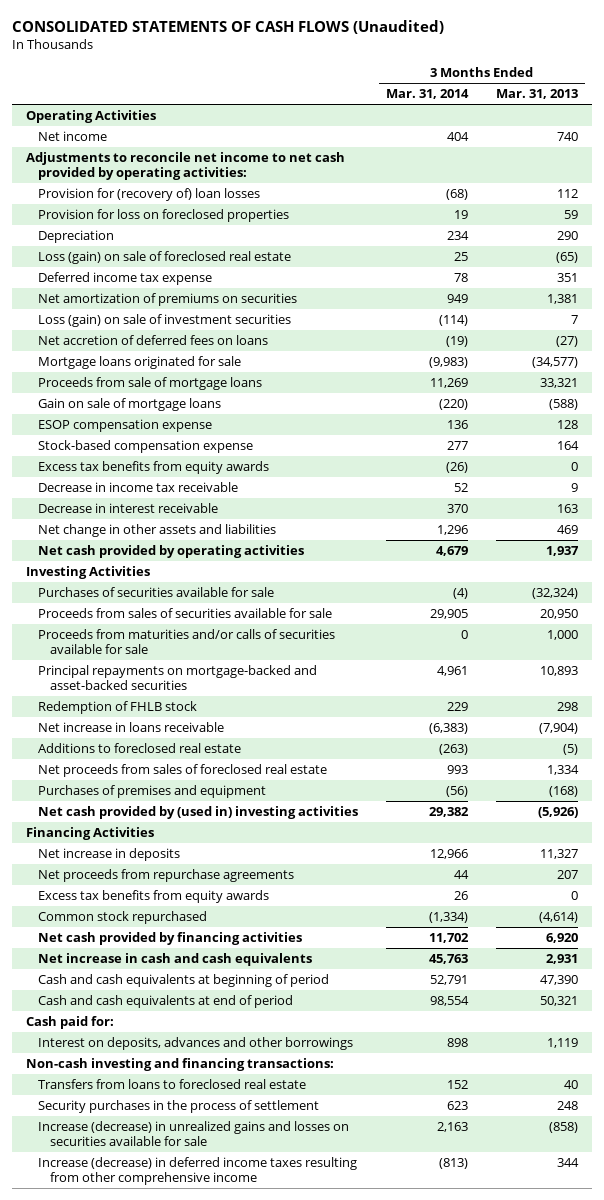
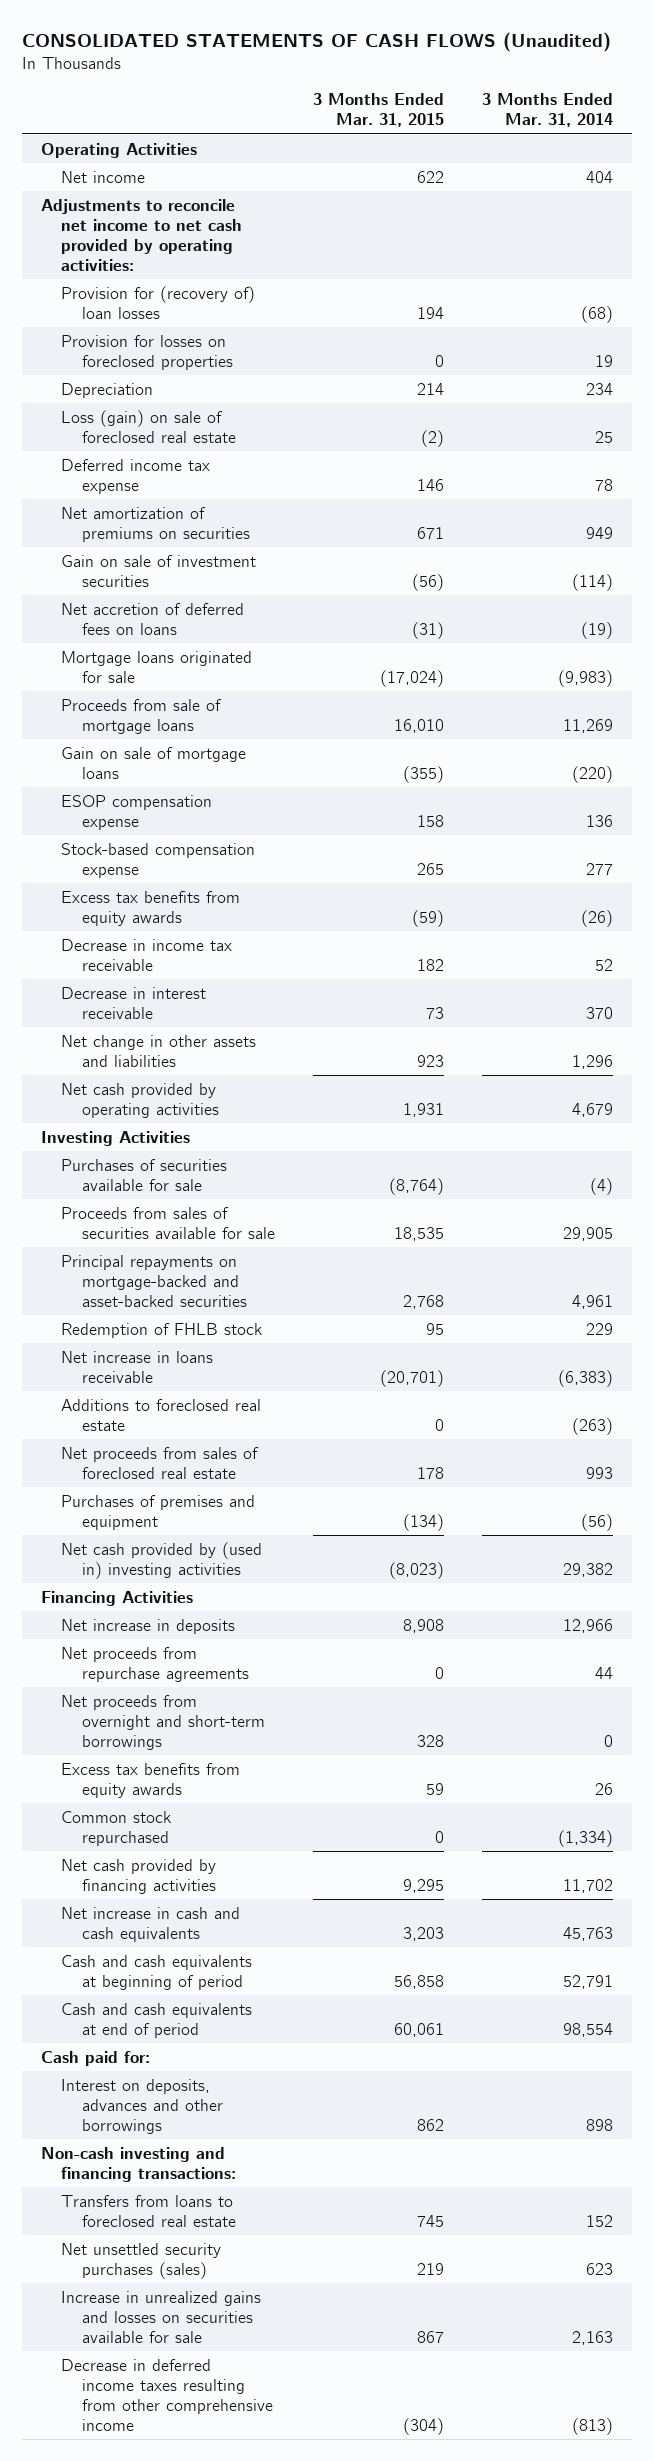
- | 3 Months Ended Mar. 31, 2014 | 3 Months Ended Mar. 31, 2013
+ | 3 Months Ended Mar. 31, 2015 | 3 Months Ended Mar. 31, 2014
- Provision for loss on foreclosed properties | 19 | 59
+ Provision for losses on foreclosed properties | 0 | 19
- Loss (gain) on sale of investment securities | (114) | 7
+ Gain on sale of investment securities | (56) | (114)
- Proceeds from maturities and/or calls of securities available for sale | 0 | 1,000
+ Net proceeds from overnight and short-term borrowings | 328 | 0
- Security purchases in the process of settlement | 623 | 248
- Increase (decrease) in unrealized gains and losses on securities available for sale | 2,163 | (858)
- Increase (decrease) in deferred income taxes resulting from other comprehensive income | (813) | 344
+ Net unsettled security purchases (sales) | 219 | 623
+ Increase in unrealized gains and losses on securities available for sale | 867 | 2,163
+ Decrease in deferred income taxes resulting from other comprehensive income | (304) | (813)

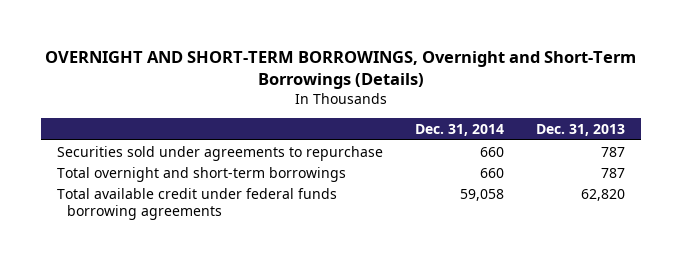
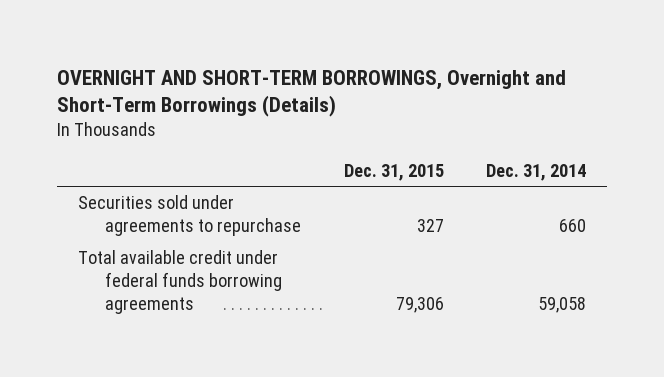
- | Dec. 31, 2014 | Dec. 31, 2013
+ | Dec. 31, 2015 | Dec. 31, 2014
- Total overnight and short-term borrowings | 660 | 787

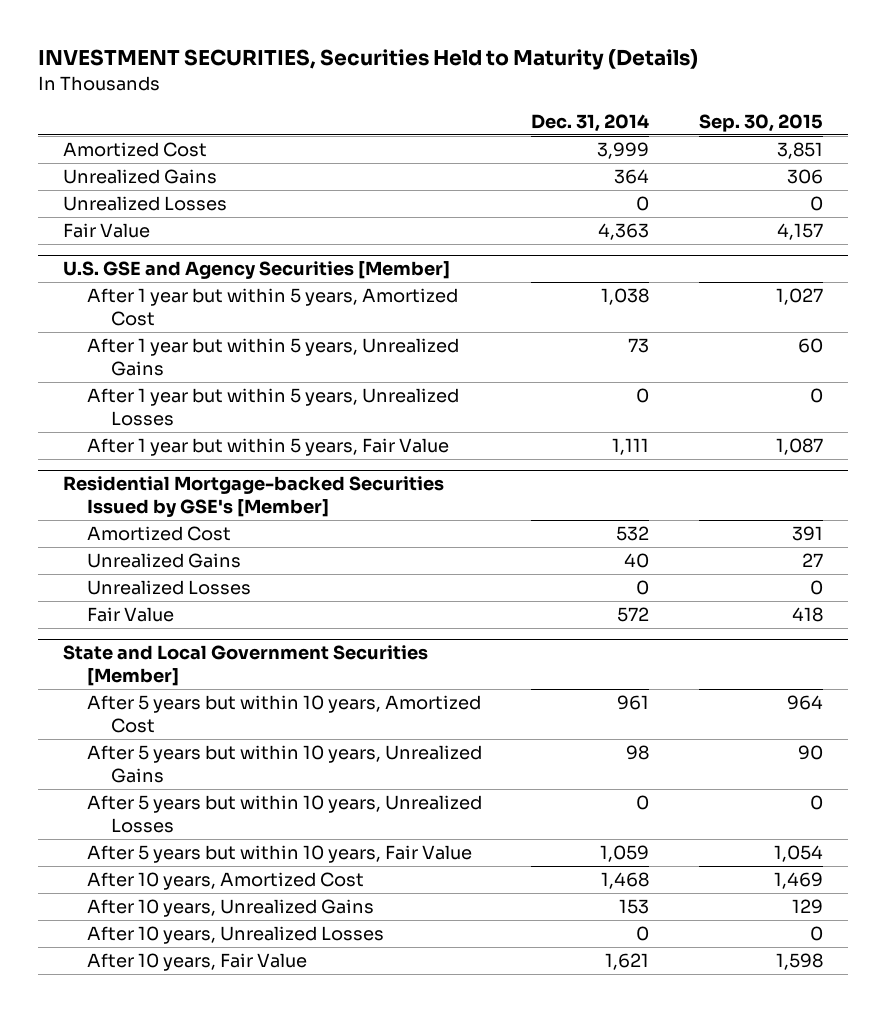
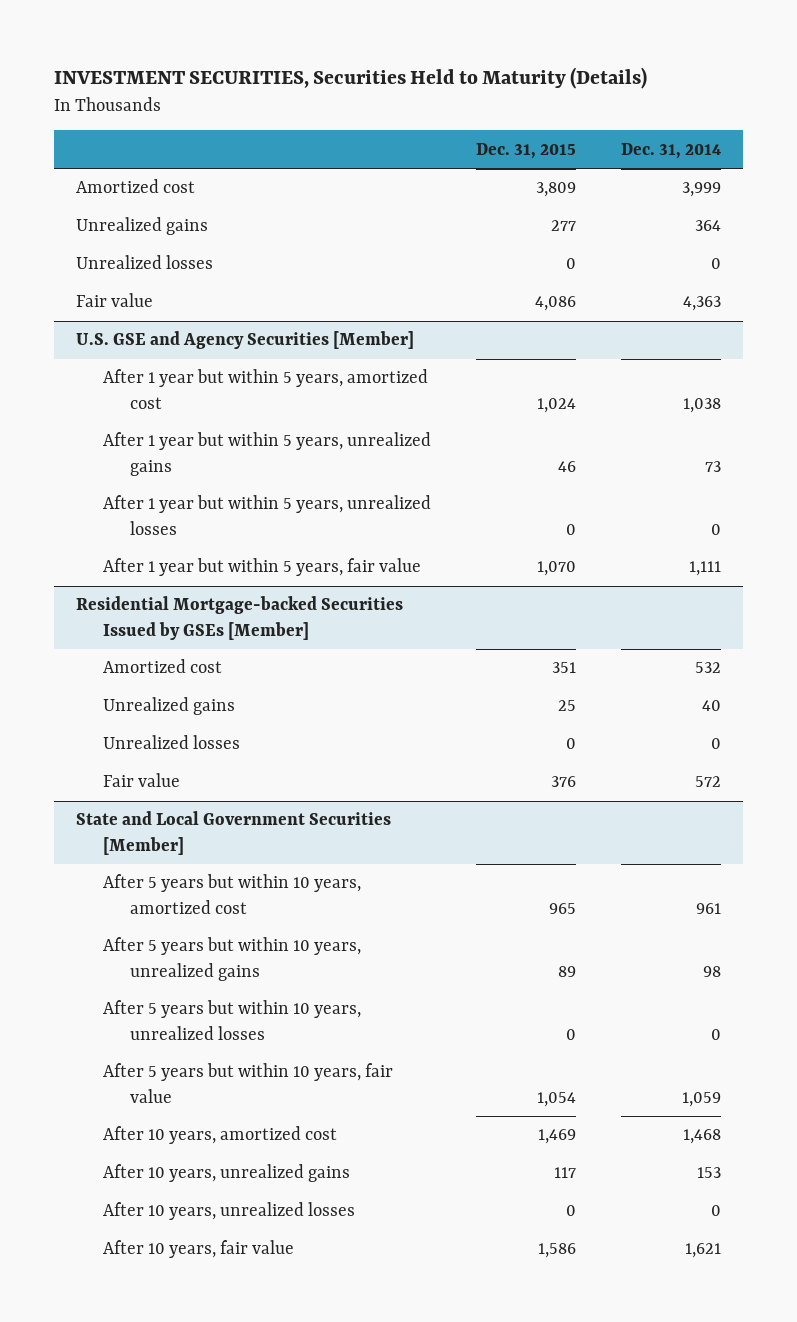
- | Dec. 31, 2014 | Sep. 30, 2015
+ | Dec. 31, 2015 | Dec. 31, 2014
- Amortized Cost | 3,999 | 3,851
- Unrealized Gains | 364 | 306
- Unrealized Losses | 0 | 0
- Fair Value | 4,363 | 4,157
+ Amortized cost | 3,809 | 3,999
+ Unrealized gains | 277 | 364
+ Unrealized losses | 0 | 0
+ Fair value | 4,086 | 4,363
@ U.S. GSE and Agency Securities [Member]
- After 1 year but within 5 years, Amortized Cost | 1,038 | 1,027
- After 1 year but within 5 years, Unrealized Gains | 73 | 60
- After 1 year but within 5 years, Unrealized Losses | 0 | 0
- After 1 year but within 5 years, Fair Value | 1,111 | 1,087
- Residential Mortgage-backed Securities Issued by GSE's [Member]
- Amortized Cost | 532 | 391
- Unrealized Gains | 40 | 27
- Unrealized Losses | 0 | 0
- Fair Value | 572 | 418
@ U.S. GSE and Agency Securities [Member]
+ After 1 year but within 5 years, amortized cost | 1,024 | 1,038
+ After 1 year but within 5 years, unrealized gains | 46 | 73
+ After 1 year but within 5 years, unrealized losses | 0 | 0
+ After 1 year but within 5 years, fair value | 1,070 | 1,111
+ Residential Mortgage-backed Securities Issued by GSEs [Member]
+ Amortized cost | 351 | 532
+ Unrealized gains | 25 | 40
+ Unrealized losses | 0 | 0
+ Fair value | 376 | 572
@ State and Local Government Securities [Member]
- After 5 years but within 10 years, Amortized Cost | 961 | 964
- After 5 years but within 10 years, Unrealized Gains | 98 | 90
- After 5 years but within 10 years, Unrealized Losses | 0 | 0
- After 5 years but within 10 years, Fair Value | 1,059 | 1,054
- After 10 years, Amortized Cost | 1,468 | 1,469
- After 10 years, Unrealized Gains | 153 | 129
- After 10 years, Unrealized Losses | 0 | 0
- After 10 years, Fair Value | 1,621 | 1,598
+ After 5 years but within 10 years, amortized cost | 965 | 961
+ After 5 years but within 10 years, unrealized gains | 89 | 98
+ After 5 years but within 10 years, unrealized losses | 0 | 0
+ After 5 years but within 10 years, fair value | 1,054 | 1,059
+ After 10 years, amortized cost | 1,469 | 1,468
+ After 10 years, unrealized gains | 117 | 153
+ After 10 years, unrealized losses | 0 | 0
+ After 10 years, fair value | 1,586 | 1,621

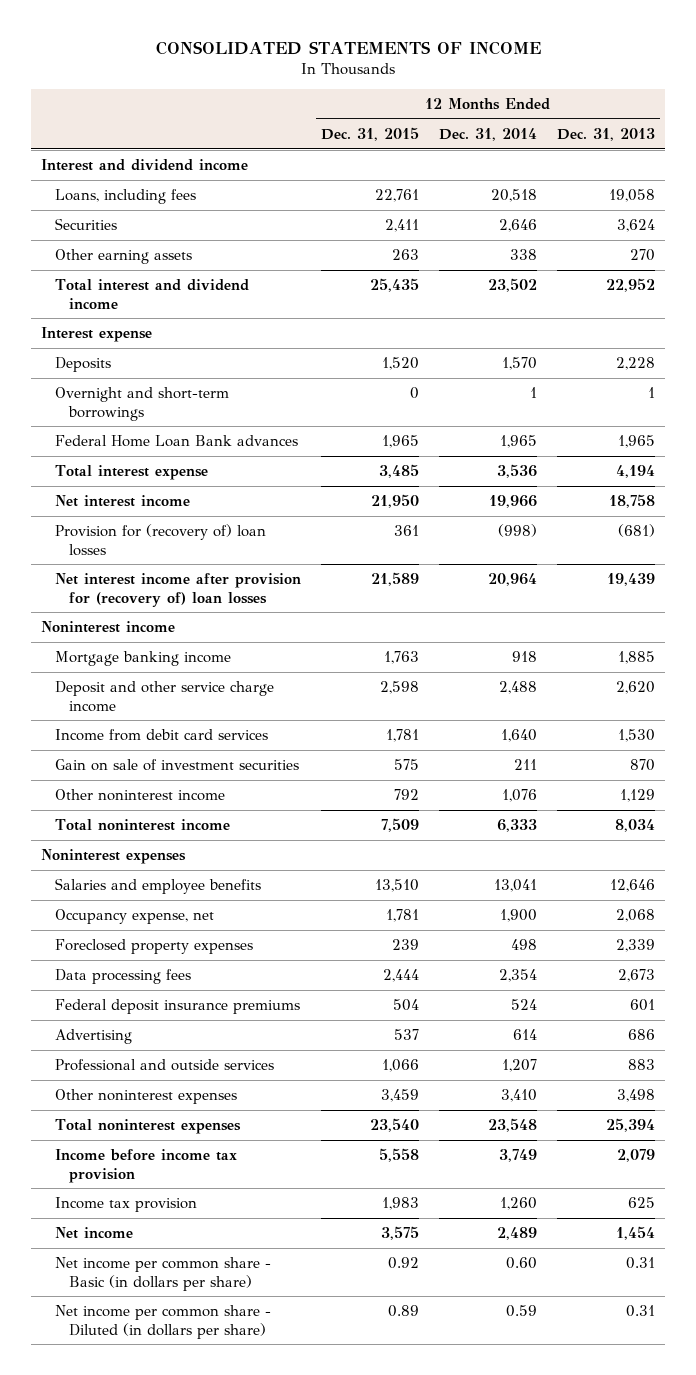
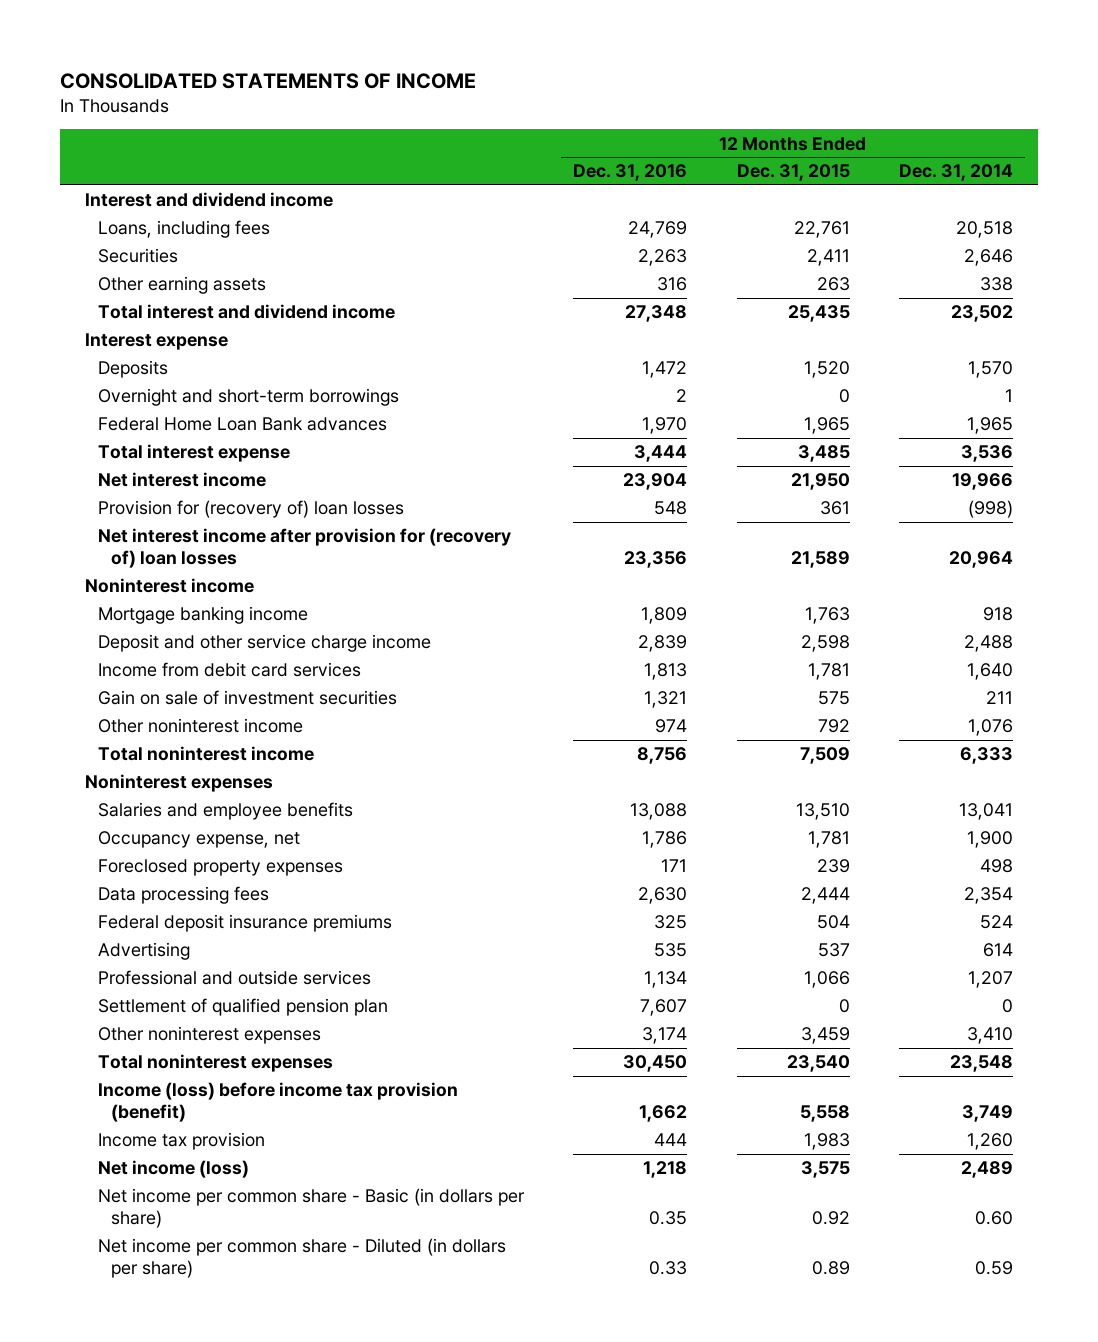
- | 12 Months Ended Dec. 31, 2015 | 12 Months Ended Dec. 31, 2014 | 12 Months Ended Dec. 31, 2013
+ | 12 Months Ended Dec. 31, 2016 | 12 Months Ended Dec. 31, 2015 | 12 Months Ended Dec. 31, 2014
+ Settlement of qualified pension plan | 7,607 | 0 | 0
- Income before income tax provision | 5,558 | 3,749 | 2,079
+ Income (loss) before income tax provision (benefit) | 1,662 | 5,558 | 3,749
- Net income | 3,575 | 2,489 | 1,454
+ Net income (loss) | 1,218 | 3,575 | 2,489

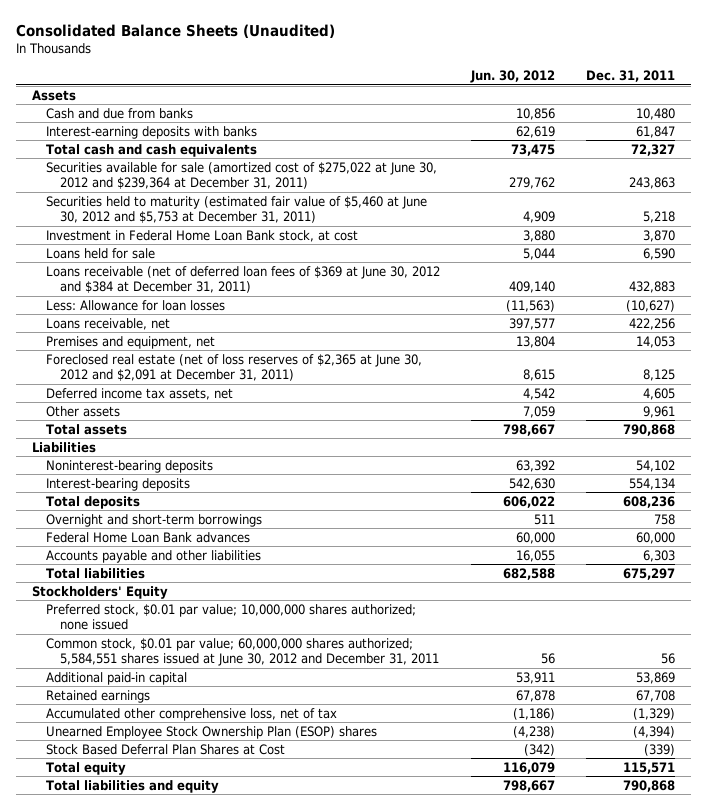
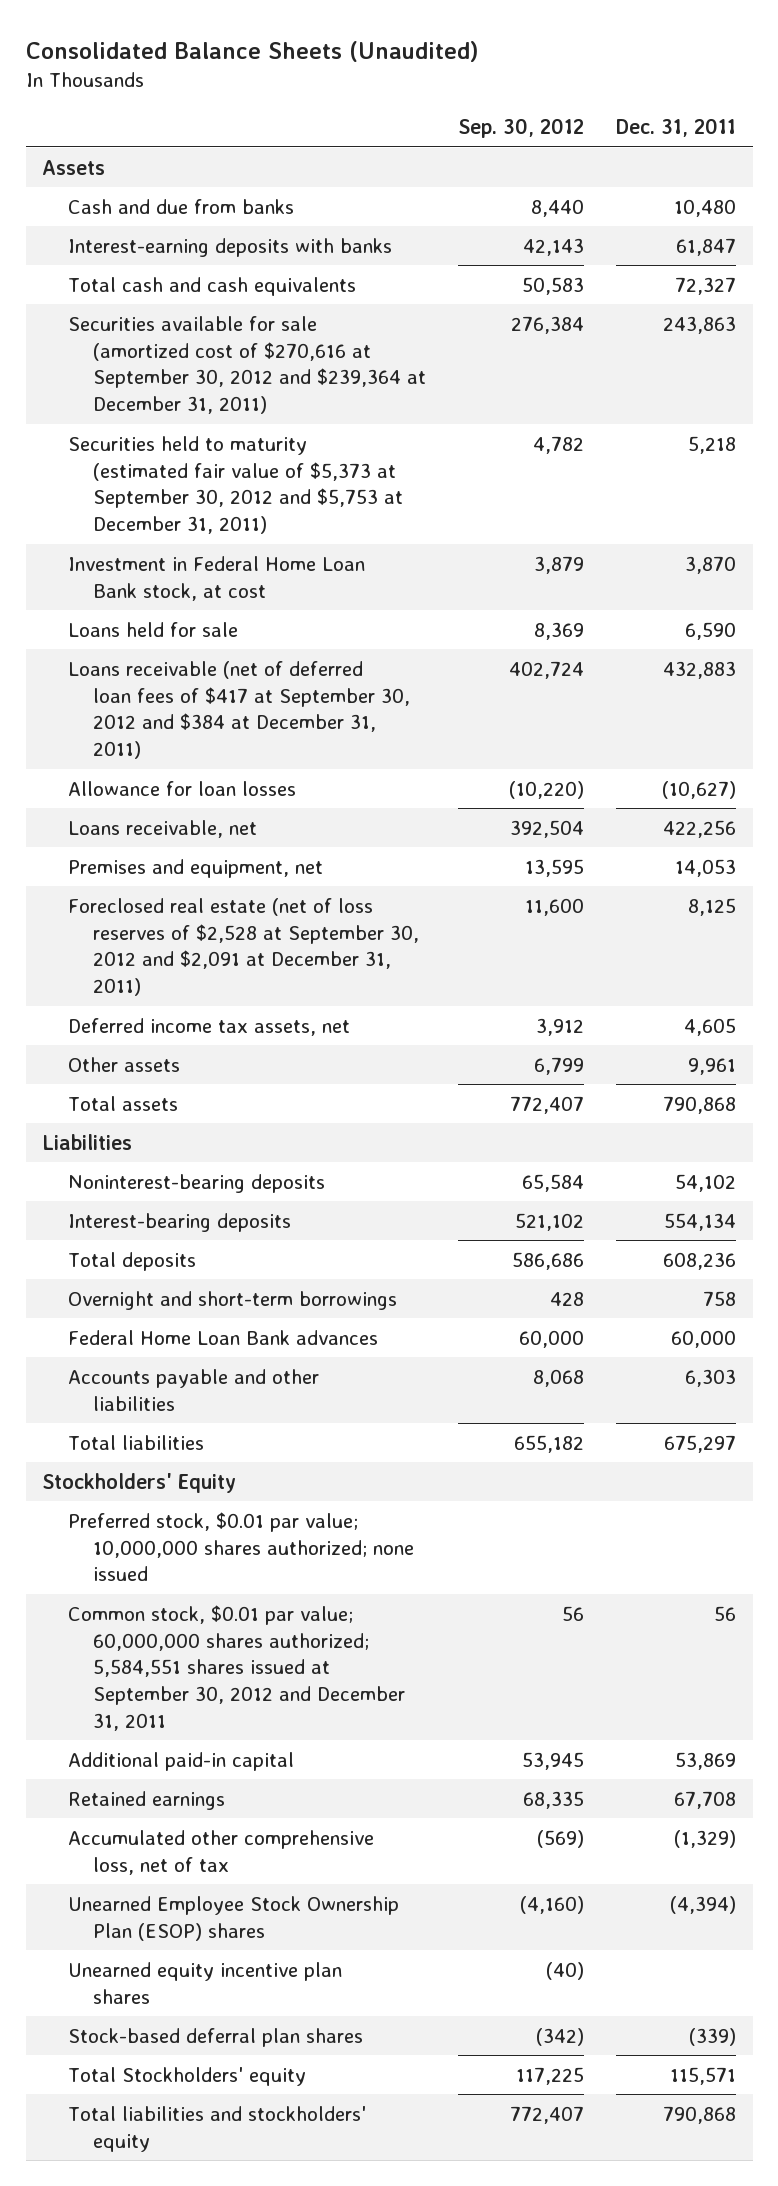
- | Jun. 30, 2012 | Dec. 31, 2011
+ | Sep. 30, 2012 | Dec. 31, 2011
- Securities available for sale (amortized cost of $275,022 at June 30, 2012 and $239,364 at December 31, 2011) | 279,762 | 243,863
- Securities held to maturity (estimated fair value of $5,460 at June 30, 2012 and $5,753 at December 31, 2011) | 4,909 | 5,218
+ Securities available for sale (amortized cost of $270,616 at September 30, 2012 and $239,364 at December 31, 2011) | 276,384 | 243,863
+ Securities held to maturity (estimated fair value of $5,373 at September 30, 2012 and $5,753 at December 31, 2011) | 4,782 | 5,218
- Loans receivable (net of deferred loan fees of $369 at June 30, 2012 and $384 at December 31, 2011) | 409,140 | 432,883
- Less: Allowance for loan losses | (11,563) | (10,627)
+ Loans receivable (net of deferred loan fees of $417 at September 30, 2012 and $384 at December 31, 2011) | 402,724 | 432,883
+ Allowance for loan losses | (10,220) | (10,627)
- Foreclosed real estate (net of loss reserves of $2,365 at June 30, 2012 and $2,091 at December 31, 2011) | 8,615 | 8,125
+ Foreclosed real estate (net of loss reserves of $2,528 at September 30, 2012 and $2,091 at December 31, 2011) | 11,600 | 8,125
- Common stock, $0.01 par value; 60,000,000 shares authorized; 5,584,551 shares issued at June 30, 2012 and December 31, 2011 | 56 | 56
+ Common stock, $0.01 par value; 60,000,000 shares authorized; 5,584,551 shares issued at September 30, 2012 and December 31, 2011 | 56 | 56
- Stock Based Deferral Plan Shares at Cost | (342) | (339)
- Total equity | 116,079 | 115,571
- Total liabilities and equity | 798,667 | 790,868
+ Unearned equity incentive plan shares | (40) |
+ Stock-based deferral plan shares | (342) | (339)
+ Total Stockholders' equity | 117,225 | 115,571
+ Total liabilities and stockholders' equity | 772,407 | 790,868

